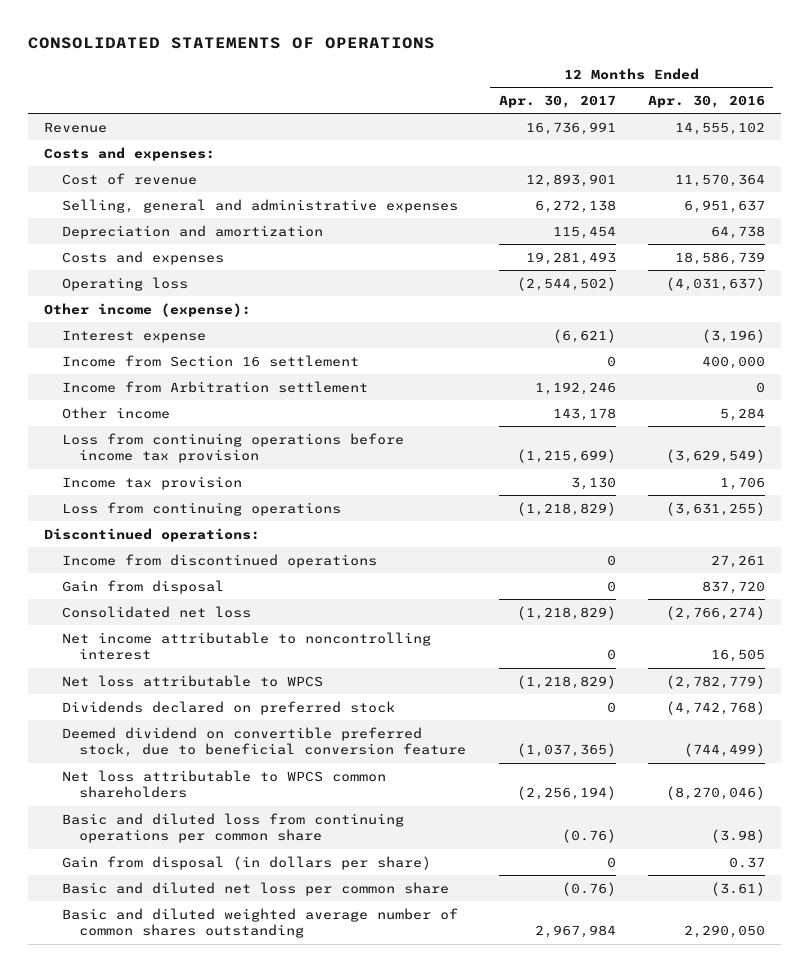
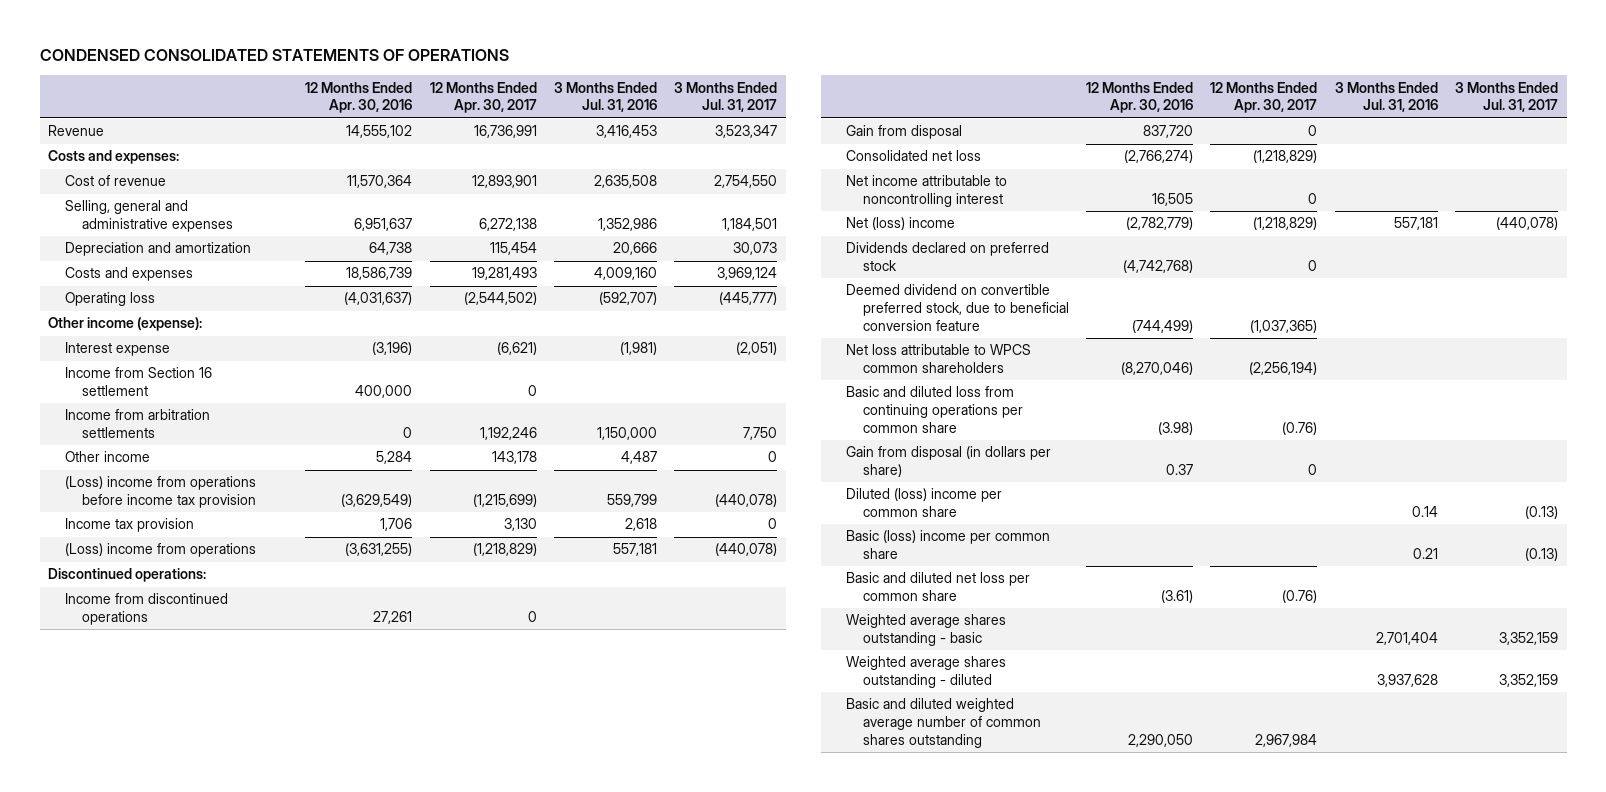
- CONSOLIDATED STATEMENTS OF OPERATIONS
+ CONDENSED CONSOLIDATED STATEMENTS OF OPERATIONS
- | 12 Months Ended Apr. 30, 2017 | 12 Months Ended Apr. 30, 2016
+ | 12 Months Ended Apr. 30, 2016 | 12 Months Ended Apr. 30, 2017 | 3 Months Ended Jul. 31, 2016 | 3 Months Ended Jul. 31, 2017
- Income from Arbitration settlement | 1,192,246 | 0
+ Income from arbitration settlements | 0 | 1,192,246 | 1,150,000 | 7,750
- Loss from continuing operations before income tax provision | (1,215,699) | (3,629,549)
+ (Loss) income from operations before income tax provision | (3,629,549) | (1,215,699) | 559,799 | (440,078)
- Loss from continuing operations | (1,218,829) | (3,631,255)
+ (Loss) income from operations | (3,631,255) | (1,218,829) | 557,181 | (440,078)
- Net loss attributable to WPCS | (1,218,829) | (2,782,779)
+ Net (loss) income | (2,782,779) | (1,218,829) | 557,181 | (440,078)
+ Diluted (loss) income per common share | | | 0.14 | (0.13)
+ Basic (loss) income per common share | | | 0.21 | (0.13)
+ Weighted average shares outstanding - basic | | | 2,701,404 | 3,352,159
+ Weighted average shares outstanding - diluted | | | 3,937,628 | 3,352,159

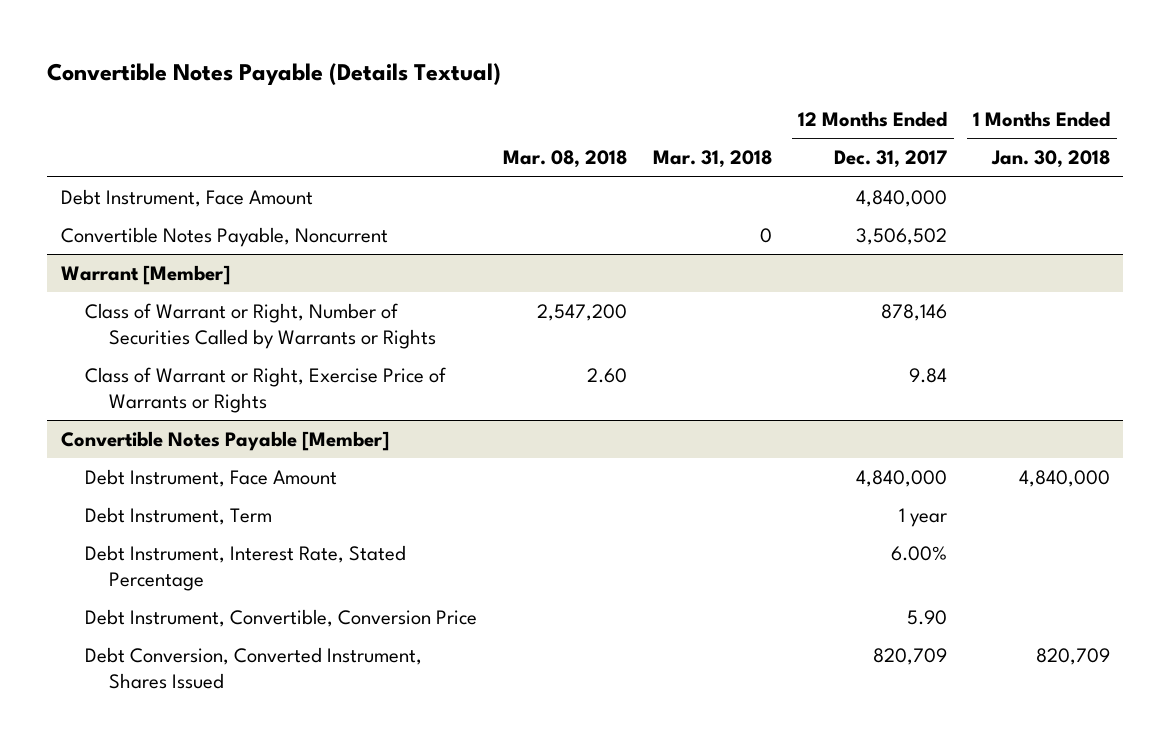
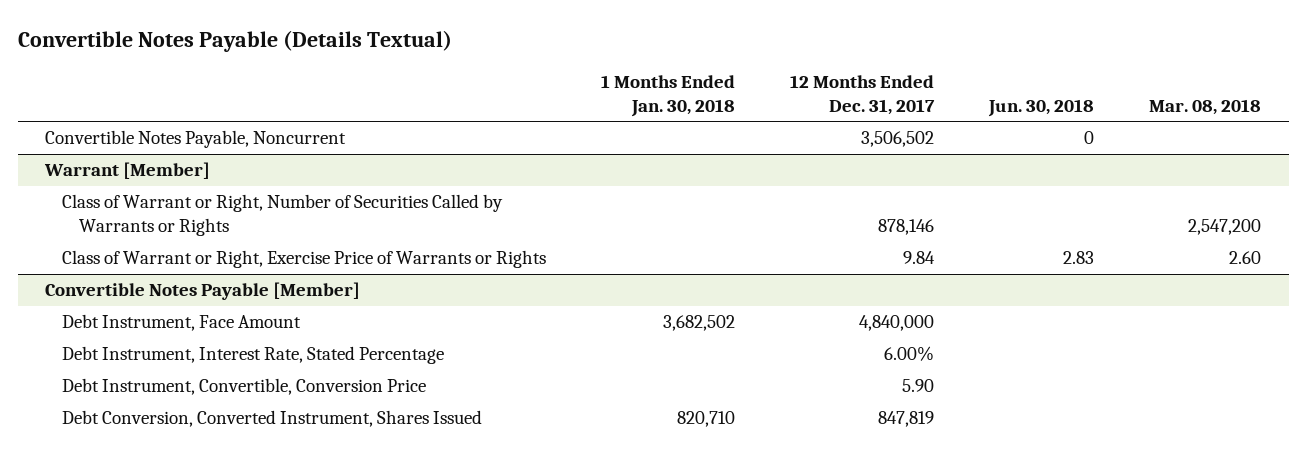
- | Mar. 08, 2018 | Mar. 31, 2018 | 12 Months Ended Dec. 31, 2017 | 1 Months Ended Jan. 30, 2018
+ | 1 Months Ended Jan. 30, 2018 | 12 Months Ended Dec. 31, 2017 | Jun. 30, 2018 | Mar. 08, 2018
- Debt Instrument, Face Amount | | | 4,840,000 |
@ Convertible Notes Payable [Member]
- Debt Instrument, Face Amount | | | 4,840,000 | 4,840,000
- Debt Instrument, Term | | | 1 year |
+ Debt Instrument, Face Amount | 3,682,502 | 4,840,000 | |
- Debt Conversion, Converted Instrument, Shares Issued | | | 820,709 | 820,709
+ Debt Conversion, Converted Instrument, Shares Issued | 820,710 | 847,819 | |

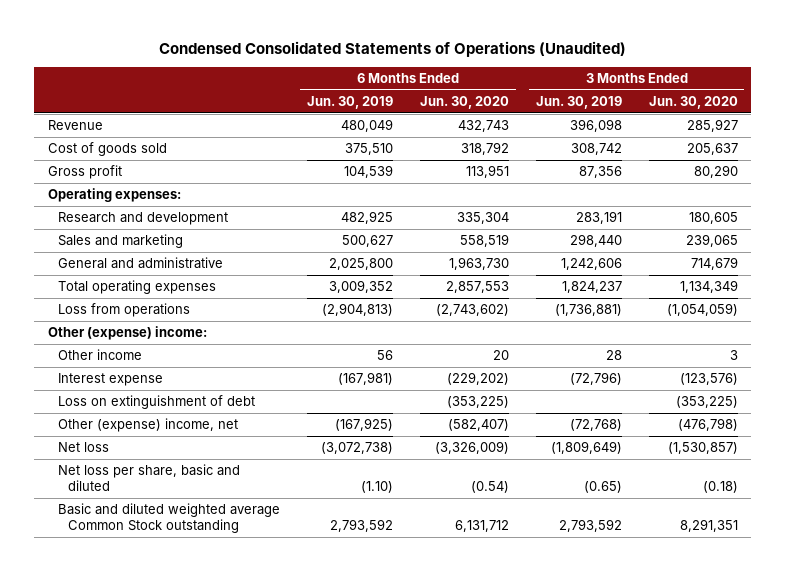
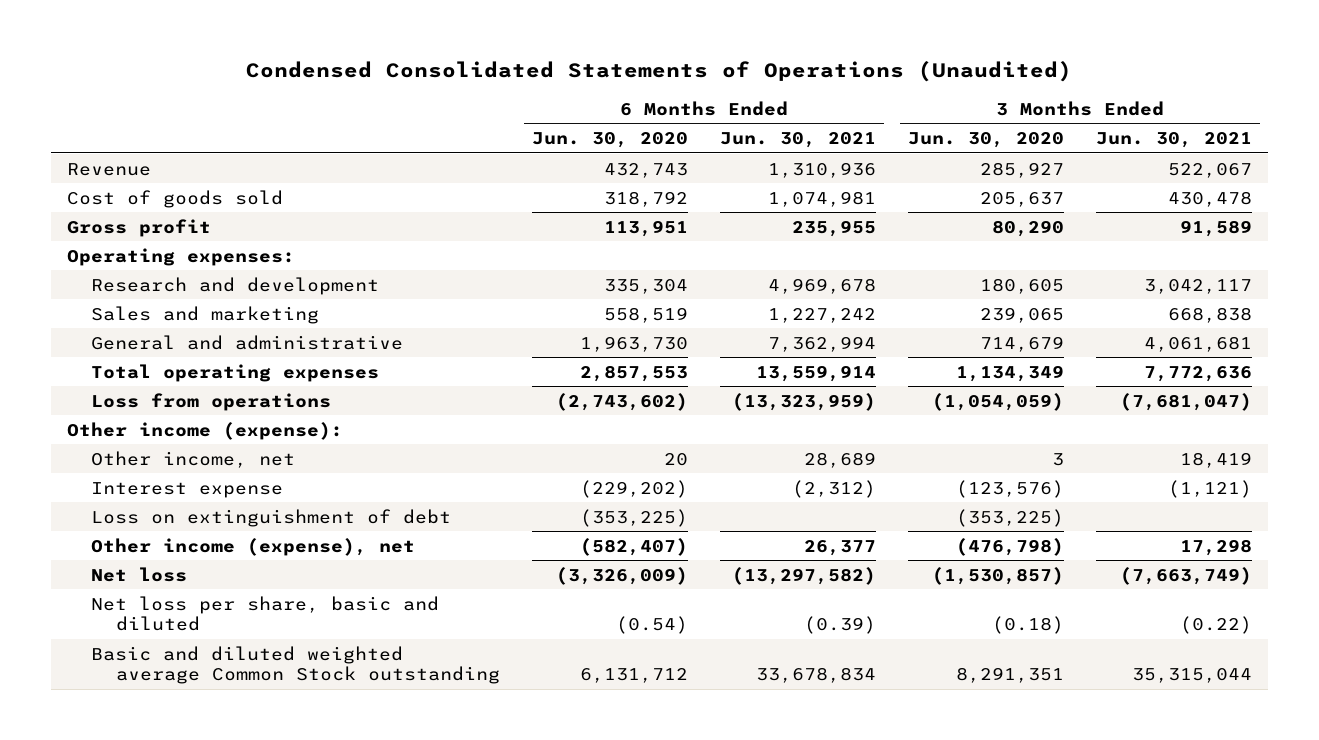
- | 6 Months Ended Jun. 30, 2019 | 6 Months Ended Jun. 30, 2020 | 3 Months Ended Jun. 30, 2019 | 3 Months Ended Jun. 30, 2020
+ | 6 Months Ended Jun. 30, 2020 | 6 Months Ended Jun. 30, 2021 | 3 Months Ended Jun. 30, 2020 | 3 Months Ended Jun. 30, 2021
- Other (expense) income:
- Other income | 56 | 20 | 28 | 3
+ Other income (expense):
+ Other income, net | 20 | 28,689 | 3 | 18,419
- Other (expense) income, net | (167,925) | (582,407) | (72,768) | (476,798)
+ Other income (expense), net | (582,407) | 26,377 | (476,798) | 17,298

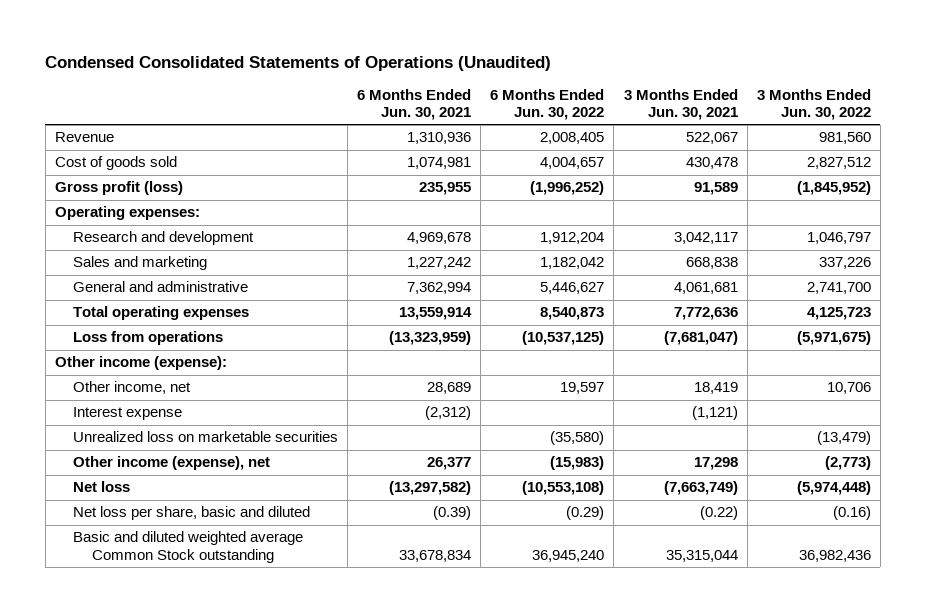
- | 6 Months Ended Jun. 30, 2020 | 6 Months Ended Jun. 30, 2021 | 3 Months Ended Jun. 30, 2020 | 3 Months Ended Jun. 30, 2021
+ | 6 Months Ended Jun. 30, 2021 | 6 Months Ended Jun. 30, 2022 | 3 Months Ended Jun. 30, 2021 | 3 Months Ended Jun. 30, 2022
- Gross profit | 113,951 | 235,955 | 80,290 | 91,589
+ Gross profit (loss) | 235,955 | (1,996,252) | 91,589 | (1,845,952)
- Loss on extinguishment of debt | (353,225) | | (353,225) |
+ Unrealized loss on marketable securities | | (35,580) | | (13,479)

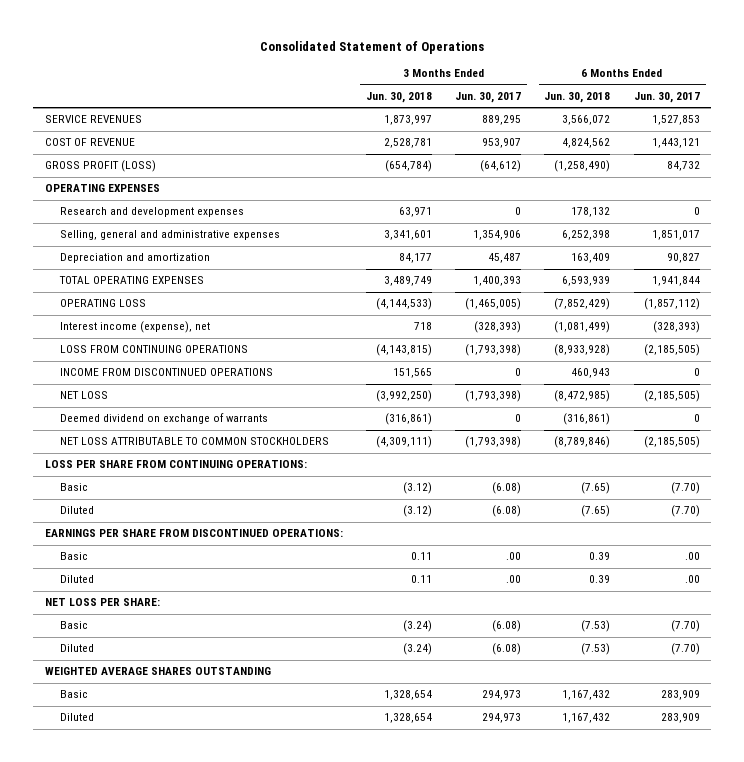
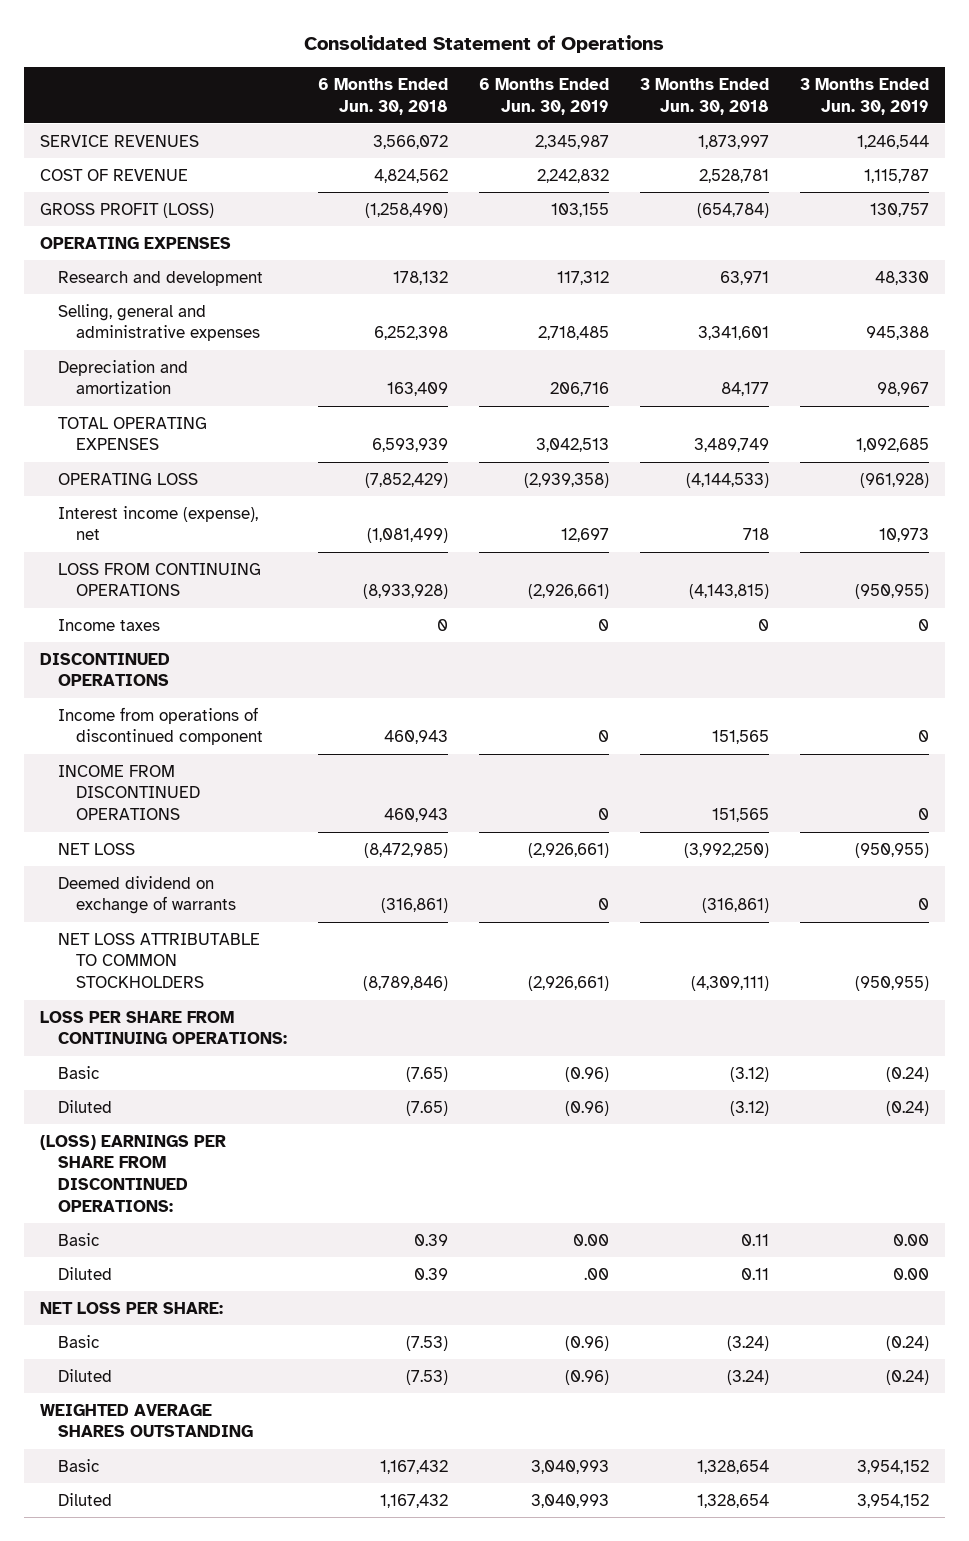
- | 3 Months Ended Jun. 30, 2018 | 3 Months Ended Jun. 30, 2017 | 6 Months Ended Jun. 30, 2018 | 6 Months Ended Jun. 30, 2017
+ | 6 Months Ended Jun. 30, 2018 | 6 Months Ended Jun. 30, 2019 | 3 Months Ended Jun. 30, 2018 | 3 Months Ended Jun. 30, 2019
- Research and development expenses | 63,971 | 0 | 178,132 | 0
+ Research and development | 178,132 | 117,312 | 63,971 | 48,330
+ Income taxes | 0 | 0 | 0 | 0
+ DISCONTINUED OPERATIONS
+ Income from operations of discontinued component | 460,943 | 0 | 151,565 | 0
- EARNINGS PER SHARE FROM DISCONTINUED OPERATIONS:
+ (LOSS) EARNINGS PER SHARE FROM DISCONTINUED OPERATIONS:

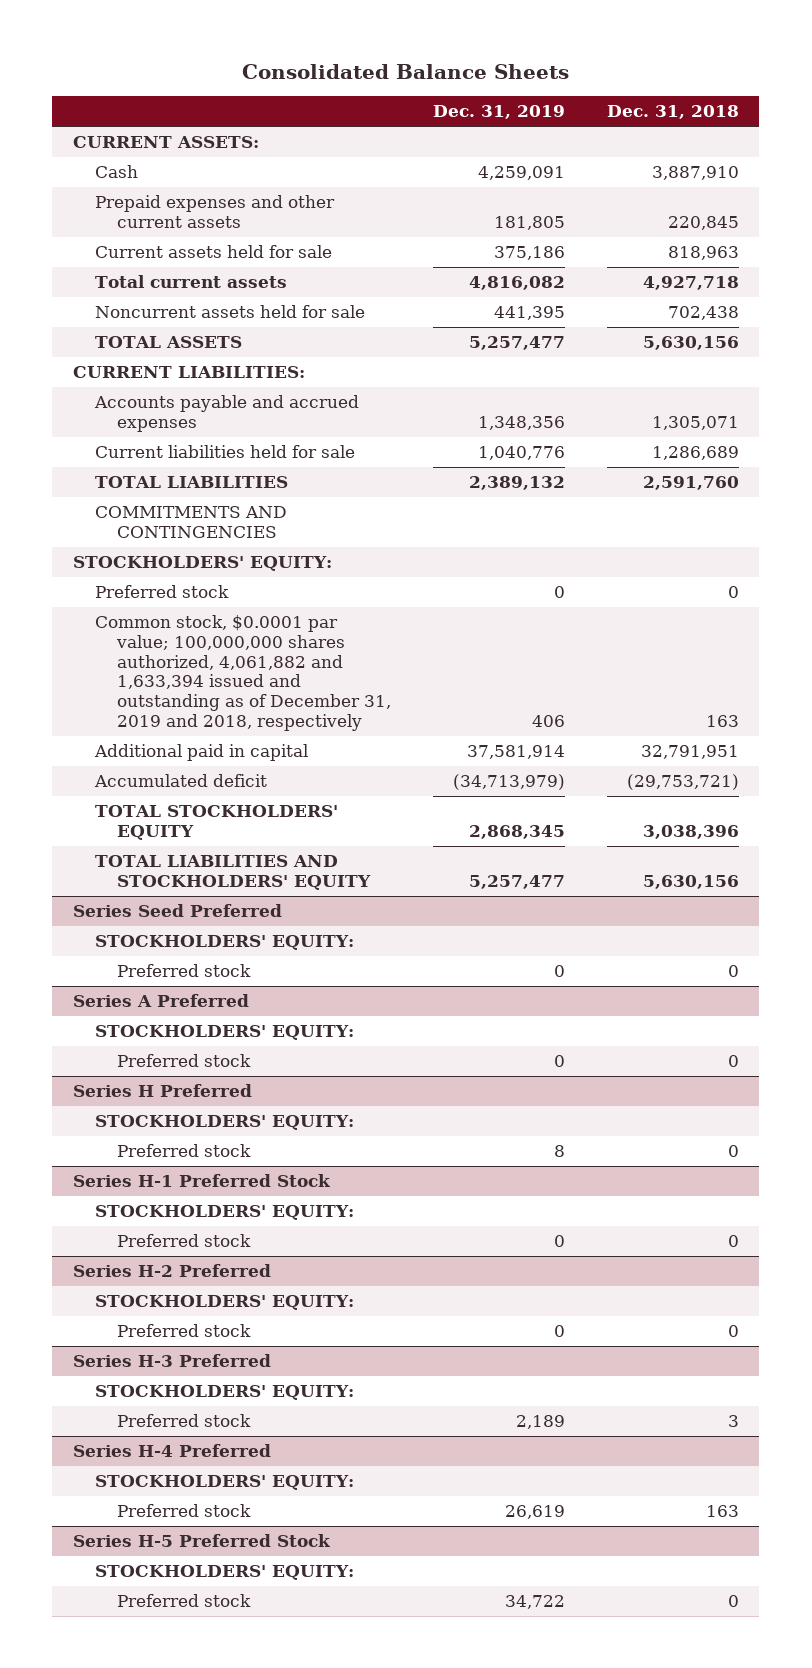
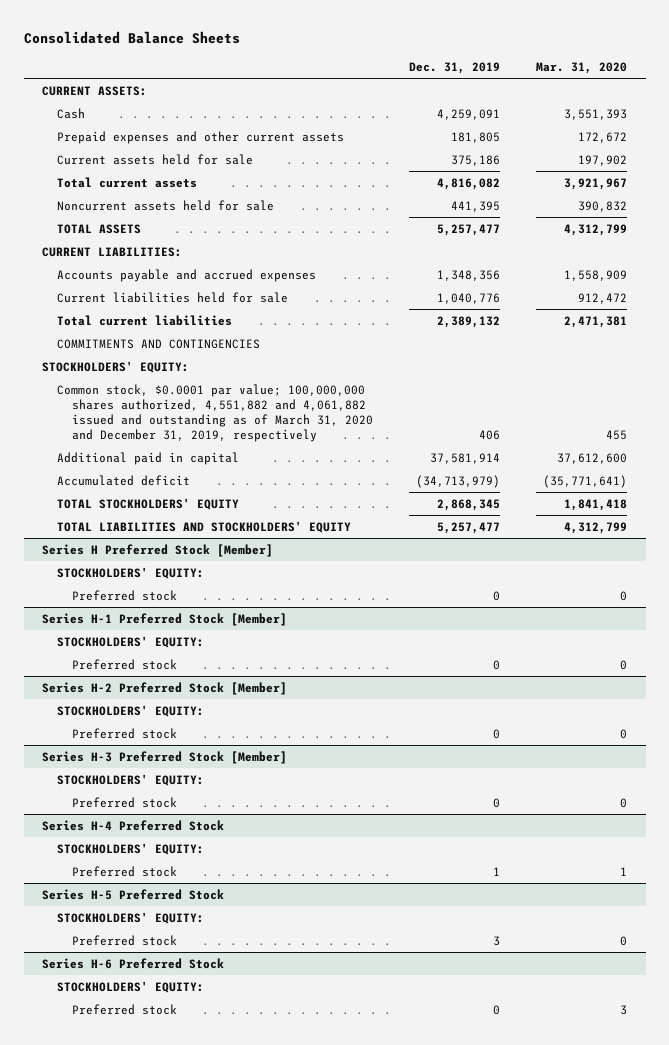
- | Dec. 31, 2019 | Dec. 31, 2018
+ | Dec. 31, 2019 | Mar. 31, 2020
- TOTAL LIABILITIES | 2,389,132 | 2,591,760
+ Total current liabilities | 2,389,132 | 2,471,381
- Preferred stock | 0 | 0
- Common stock, $0.0001 par value; 100,000,000 shares authorized, 4,061,882 and 1,633,394 issued and outstanding as of December 31, 2019 and 2018, respectively | 406 | 163
+ Common stock, $0.0001 par value; 100,000,000 shares authorized, 4,551,882 and 4,061,882 issued and outstanding as of March 31, 2020 and December 31, 2019, respectively | 406 | 455
- Series Seed Preferred
+ Series H Preferred Stock [Member]
- Series A Preferred
+ Series H-1 Preferred Stock [Member]
- Series H Preferred
- STOCKHOLDERS' EQUITY:
- Preferred stock | 8 | 0
- Series H-1 Preferred Stock
+ Series H-2 Preferred Stock [Member]
- Series H-2 Preferred
+ Series H-3 Preferred Stock [Member]
- Series H-3 Preferred
- STOCKHOLDERS' EQUITY:
- Preferred stock | 2,189 | 3
- Series H-4 Preferred
+ Series H-4 Preferred Stock
- Preferred stock | 26,619 | 163
+ Preferred stock | 1 | 1
@ Series H-5 Preferred Stock
- Preferred stock | 34,722 | 0
+ Preferred stock | 3 | 0
+ Series H-6 Preferred Stock
+ STOCKHOLDERS' EQUITY:
+ Preferred stock | 0 | 3

